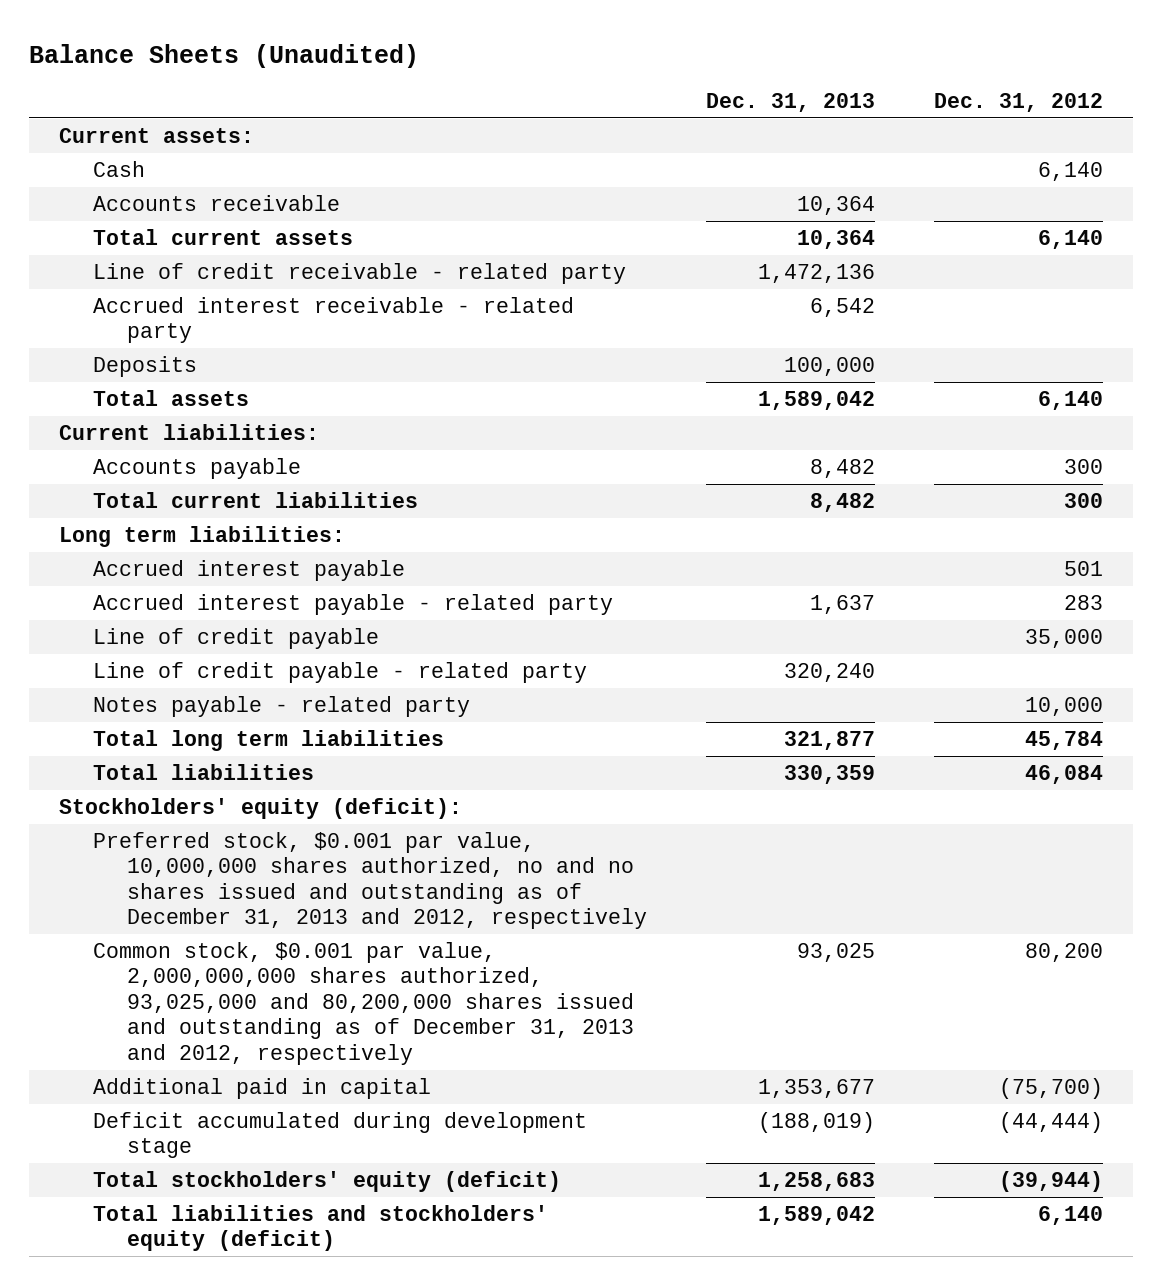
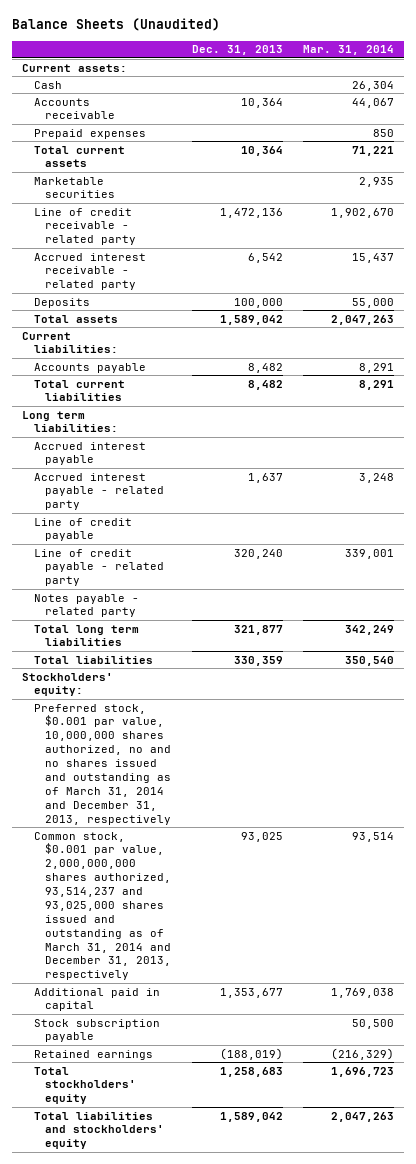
- | Dec. 31, 2013 | Dec. 31, 2012
+ | Dec. 31, 2013 | Mar. 31, 2014
+ Prepaid expenses | | 850
+ Marketable securities | | 2,935
- Stockholders' equity (deficit):
- Preferred stock, $0.001 par value, 10,000,000 shares authorized, no and no shares issued and outstanding as of December 31, 2013 and 2012, respectively
- Common stock, $0.001 par value, 2,000,000,000 shares authorized, 93,025,000 and 80,200,000 shares issued and outstanding as of December 31, 2013 and 2012, respectively | 93,025 | 80,200
+ Stockholders' equity:
+ Preferred stock, $0.001 par value, 10,000,000 shares authorized, no and no shares issued and outstanding as of March 31, 2014 and December 31, 2013, respectively
+ Common stock, $0.001 par value, 2,000,000,000 shares authorized, 93,514,237 and 93,025,000 shares issued and outstanding as of March 31, 2014 and December 31, 2013, respectively | 93,025 | 93,514
- Deficit accumulated during development stage | (188,019) | (44,444)
- Total stockholders' equity (deficit) | 1,258,683 | (39,944)
- Total liabilities and stockholders' equity (deficit) | 1,589,042 | 6,140
+ Stock subscription payable | | 50,500
+ Retained earnings | (188,019) | (216,329)
+ Total stockholders' equity | 1,258,683 | 1,696,723
+ Total liabilities and stockholders' equity | 1,589,042 | 2,047,263

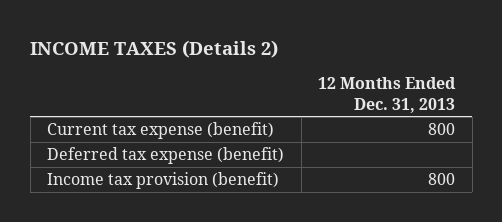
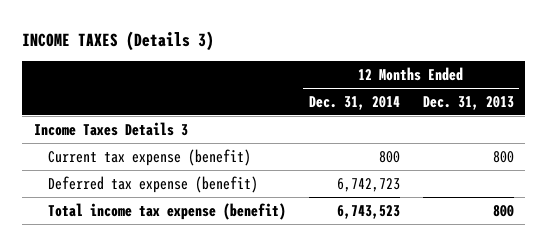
- INCOME TAXES (Details 2)
+ INCOME TAXES (Details 3)
- | 12 Months Ended Dec. 31, 2013
+ | 12 Months Ended Dec. 31, 2014 | 12 Months Ended Dec. 31, 2013
+ Income Taxes Details 3
- Income tax provision (benefit) | 800
+ Total income tax expense (benefit) | 6,743,523 | 800

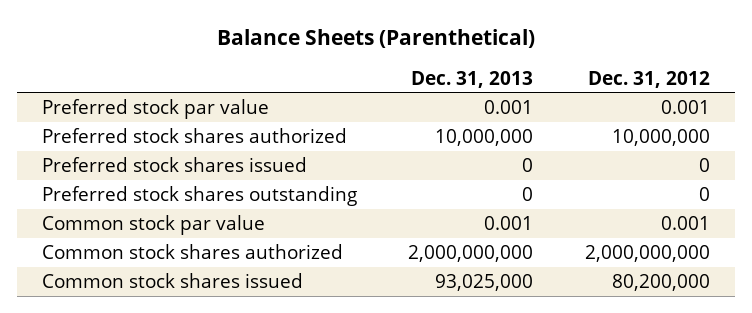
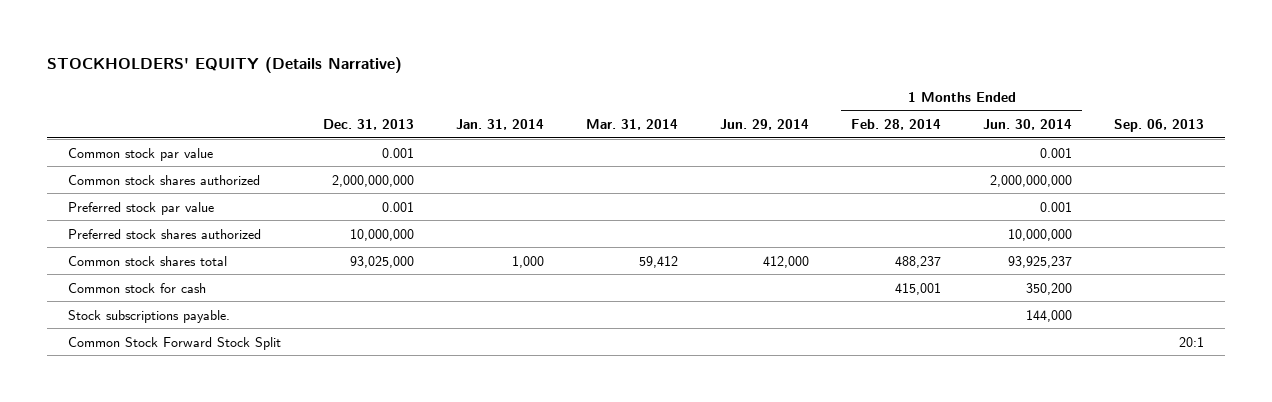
- Balance Sheets (Parenthetical)
+ STOCKHOLDERS' EQUITY (Details Narrative)
- | Dec. 31, 2013 | Dec. 31, 2012
+ | Dec. 31, 2013 | Jan. 31, 2014 | Mar. 31, 2014 | Jun. 29, 2014 | 1 Months Ended Feb. 28, 2014 | 1 Months Ended Jun. 30, 2014 | Sep. 06, 2013
- Preferred stock shares issued | 0 | 0
- Preferred stock shares outstanding | 0 | 0
- Common stock shares issued | 93,025,000 | 80,200,000
moved down: Preferred stock par value | 0.001 | | | | | 0.001 |
moved down: Preferred stock shares authorized | 10,000,000 | | | | | 10,000,000 |
+ Common stock shares total | 93,025,000 | 1,000 | 59,412 | 412,000 | 488,237 | 93,925,237 |
+ Common stock for cash | | | | | 415,001 | 350,200 |
+ Stock subscriptions payable. | | | | | | 144,000 |
+ Common Stock Forward Stock Split | | | | | | | 20:1

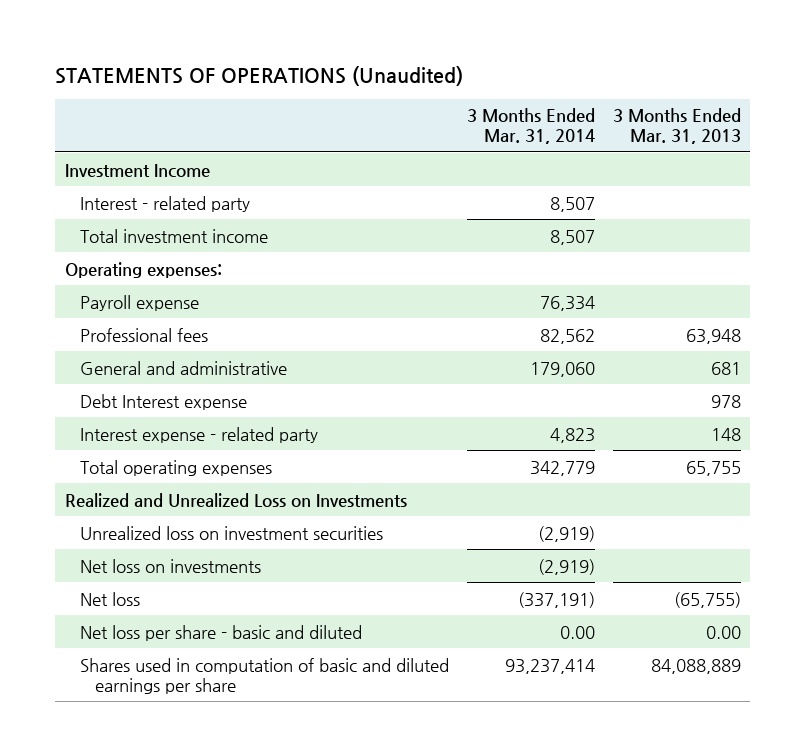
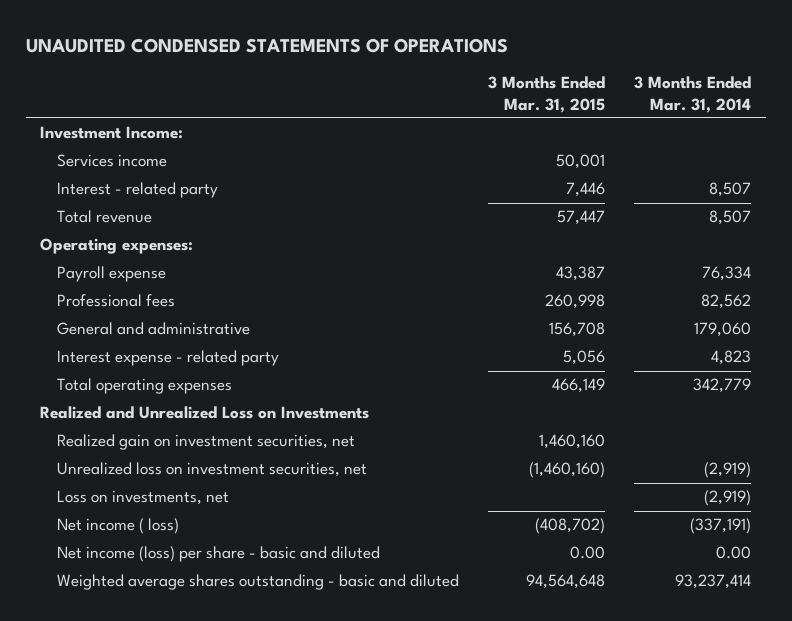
- STATEMENTS OF OPERATIONS (Unaudited)
+ UNAUDITED CONDENSED STATEMENTS OF OPERATIONS
- | 3 Months Ended Mar. 31, 2014 | 3 Months Ended Mar. 31, 2013
+ | 3 Months Ended Mar. 31, 2015 | 3 Months Ended Mar. 31, 2014
- Investment Income
+ Investment Income:
+ Services income | 50,001 |
- Total investment income | 8,507 |
+ Total revenue | 57,447 | 8,507
- Debt Interest expense | | 978
- Unrealized loss on investment securities | (2,919) |
- Net loss on investments | (2,919) |
- Net loss | (337,191) | (65,755)
- Net loss per share - basic and diluted | 0.00 | 0.00
- Shares used in computation of basic and diluted earnings per share | 93,237,414 | 84,088,889
+ Realized gain on investment securities, net | 1,460,160 |
+ Unrealized loss on investment securities, net | (1,460,160) | (2,919)
+ Loss on investments, net | | (2,919)
+ Net income ( loss) | (408,702) | (337,191)
+ Net income (loss) per share - basic and diluted | 0.00 | 0.00
+ Weighted average shares outstanding - basic and diluted | 94,564,648 | 93,237,414

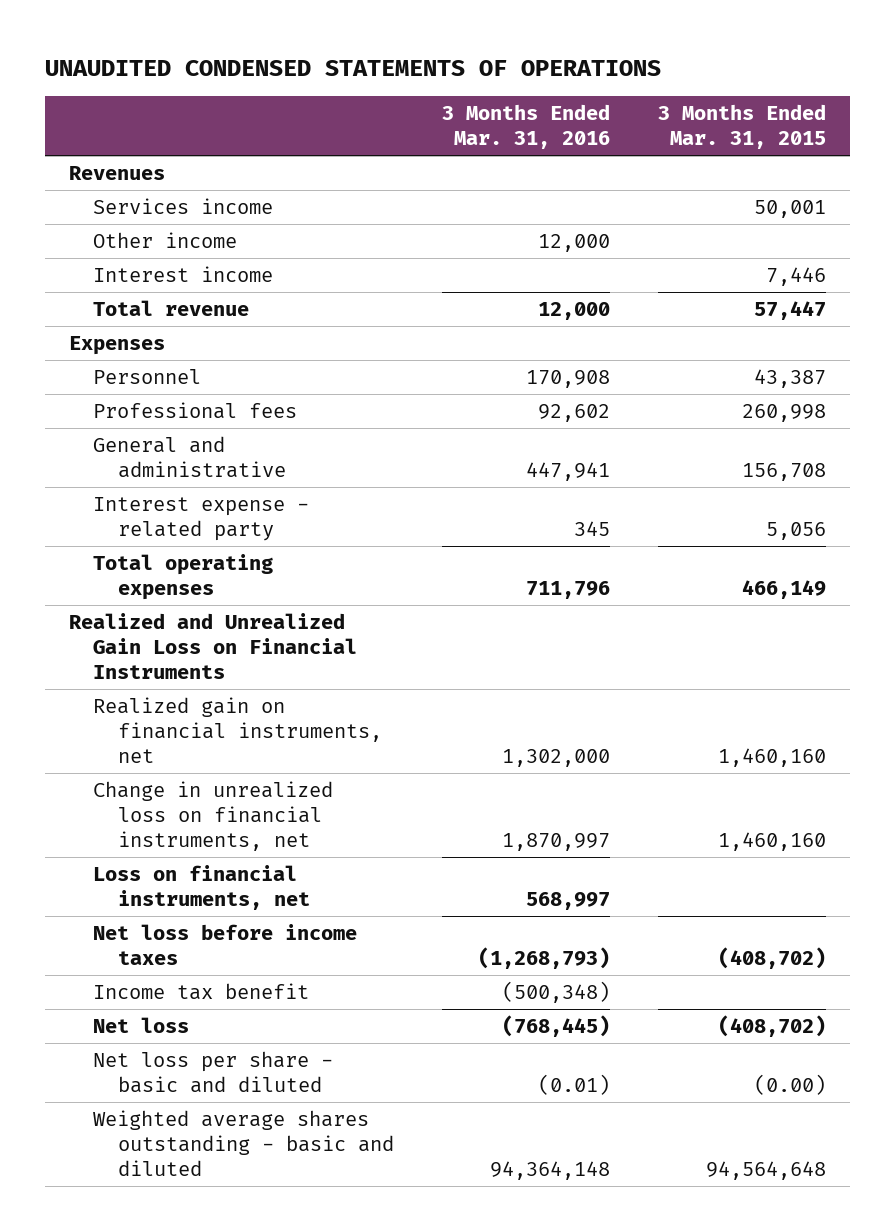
- | 3 Months Ended Mar. 31, 2015 | 3 Months Ended Mar. 31, 2014
+ | 3 Months Ended Mar. 31, 2016 | 3 Months Ended Mar. 31, 2015
- Investment Income:
+ Revenues
- Interest - related party | 7,446 | 8,507
+ Other income | 12,000 |
+ Interest income | | 7,446
- Operating expenses:
- Payroll expense | 43,387 | 76,334
+ Expenses
+ Personnel | 170,908 | 43,387
- Realized and Unrealized Loss on Investments
- Realized gain on investment securities, net | 1,460,160 |
- Unrealized loss on investment securities, net | (1,460,160) | (2,919)
- Loss on investments, net | | (2,919)
- Net income ( loss) | (408,702) | (337,191)
- Net income (loss) per share - basic and diluted | 0.00 | 0.00
+ Realized and Unrealized Gain Loss on Financial Instruments
+ Realized gain on financial instruments, net | 1,302,000 | 1,460,160
+ Change in unrealized loss on financial instruments, net | 1,870,997 | 1,460,160
+ Loss on financial instruments, net | 568,997 |
+ Net loss before income taxes | (1,268,793) | (408,702)
+ Income tax benefit | (500,348) |
+ Net loss | (768,445) | (408,702)
+ Net loss per share - basic and diluted | (0.01) | (0.00)

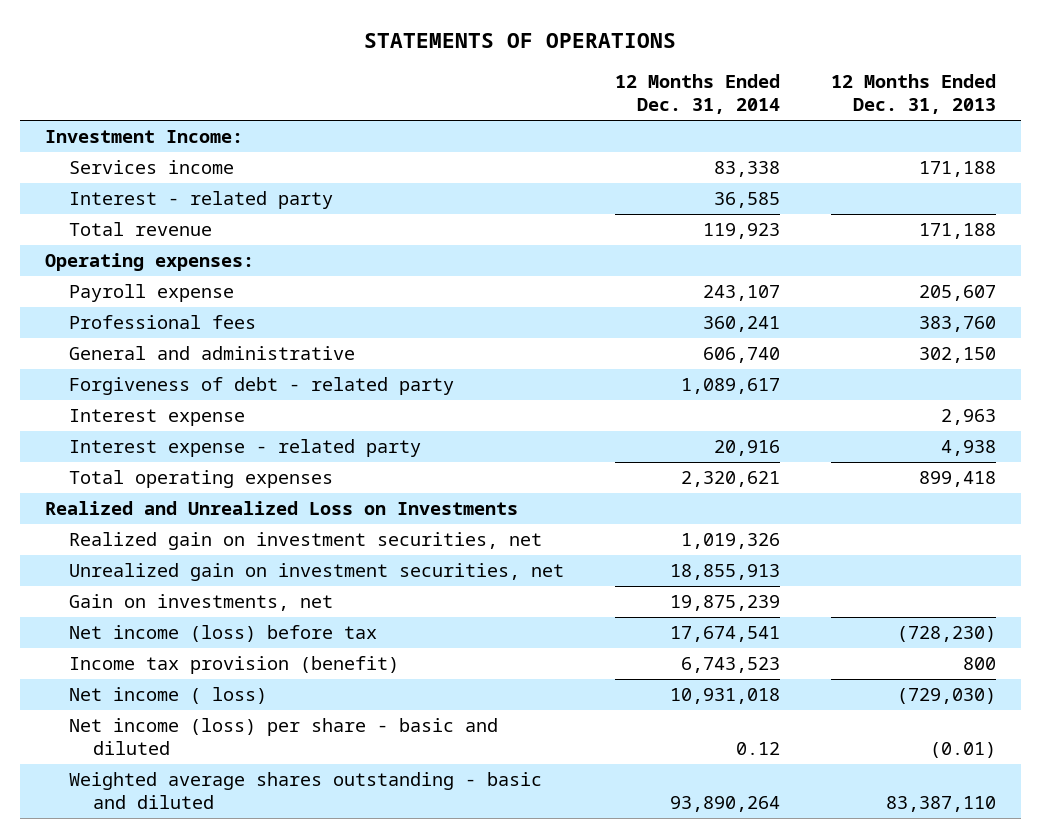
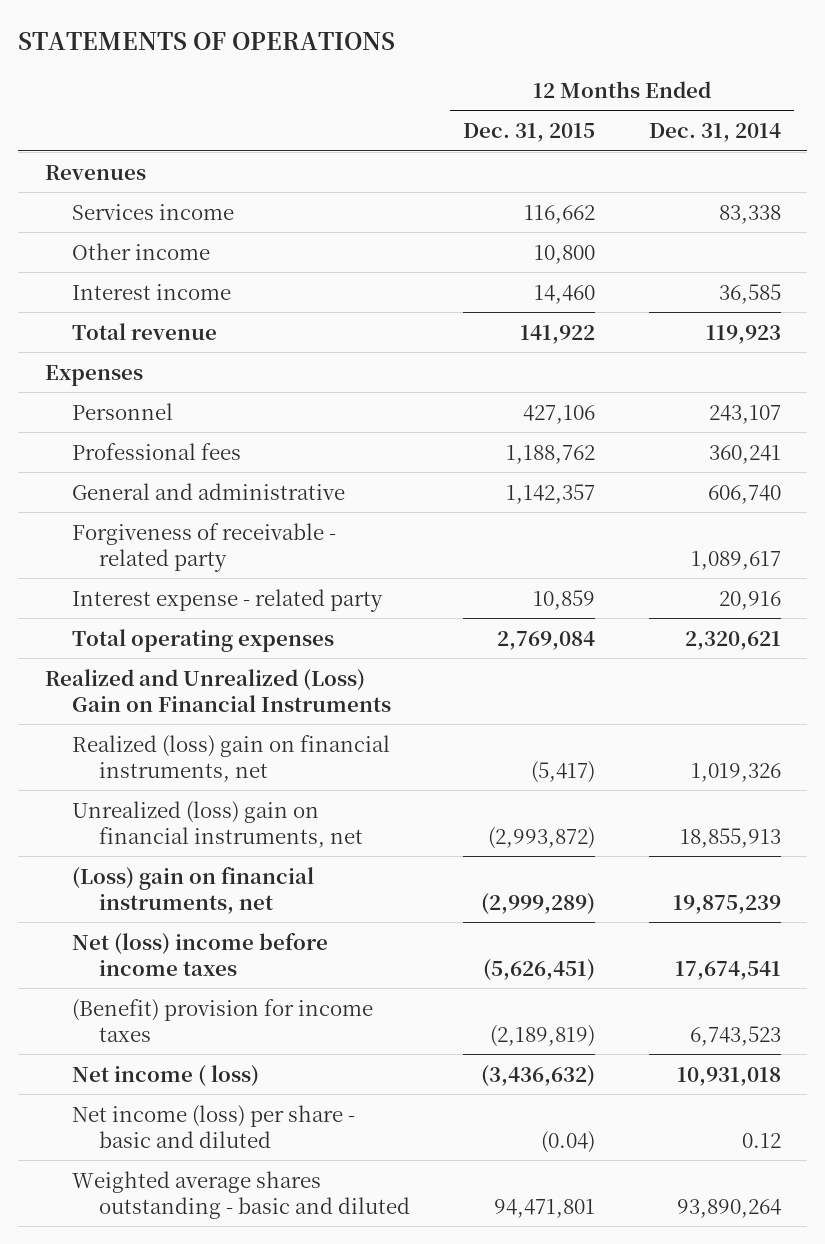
- | 12 Months Ended Dec. 31, 2014 | 12 Months Ended Dec. 31, 2013
+ | 12 Months Ended Dec. 31, 2015 | 12 Months Ended Dec. 31, 2014
- Investment Income:
+ Revenues
- Interest - related party | 36,585 |
+ Other income | 10,800 |
+ Interest income | 14,460 | 36,585
- Operating expenses:
- Payroll expense | 243,107 | 205,607
+ Expenses
+ Personnel | 427,106 | 243,107
- Forgiveness of debt - related party | 1,089,617 |
- Interest expense | | 2,963
+ Forgiveness of receivable - related party | | 1,089,617
- Realized and Unrealized Loss on Investments
- Realized gain on investment securities, net | 1,019,326 |
- Unrealized gain on investment securities, net | 18,855,913 |
- Gain on investments, net | 19,875,239 |
- Net income (loss) before tax | 17,674,541 | (728,230)
- Income tax provision (benefit) | 6,743,523 | 800
+ Realized and Unrealized (Loss) Gain on Financial Instruments
+ Realized (loss) gain on financial instruments, net | (5,417) | 1,019,326
+ Unrealized (loss) gain on financial instruments, net | (2,993,872) | 18,855,913
+ (Loss) gain on financial instruments, net | (2,999,289) | 19,875,239
+ Net (loss) income before income taxes | (5,626,451) | 17,674,541
+ (Benefit) provision for income taxes | (2,189,819) | 6,743,523

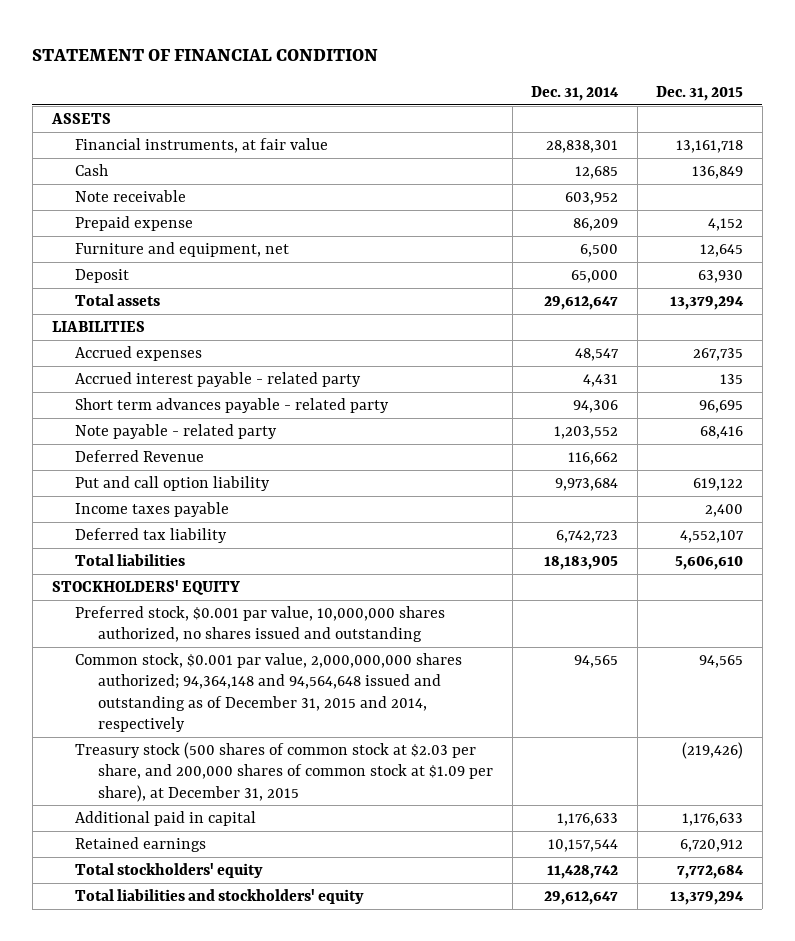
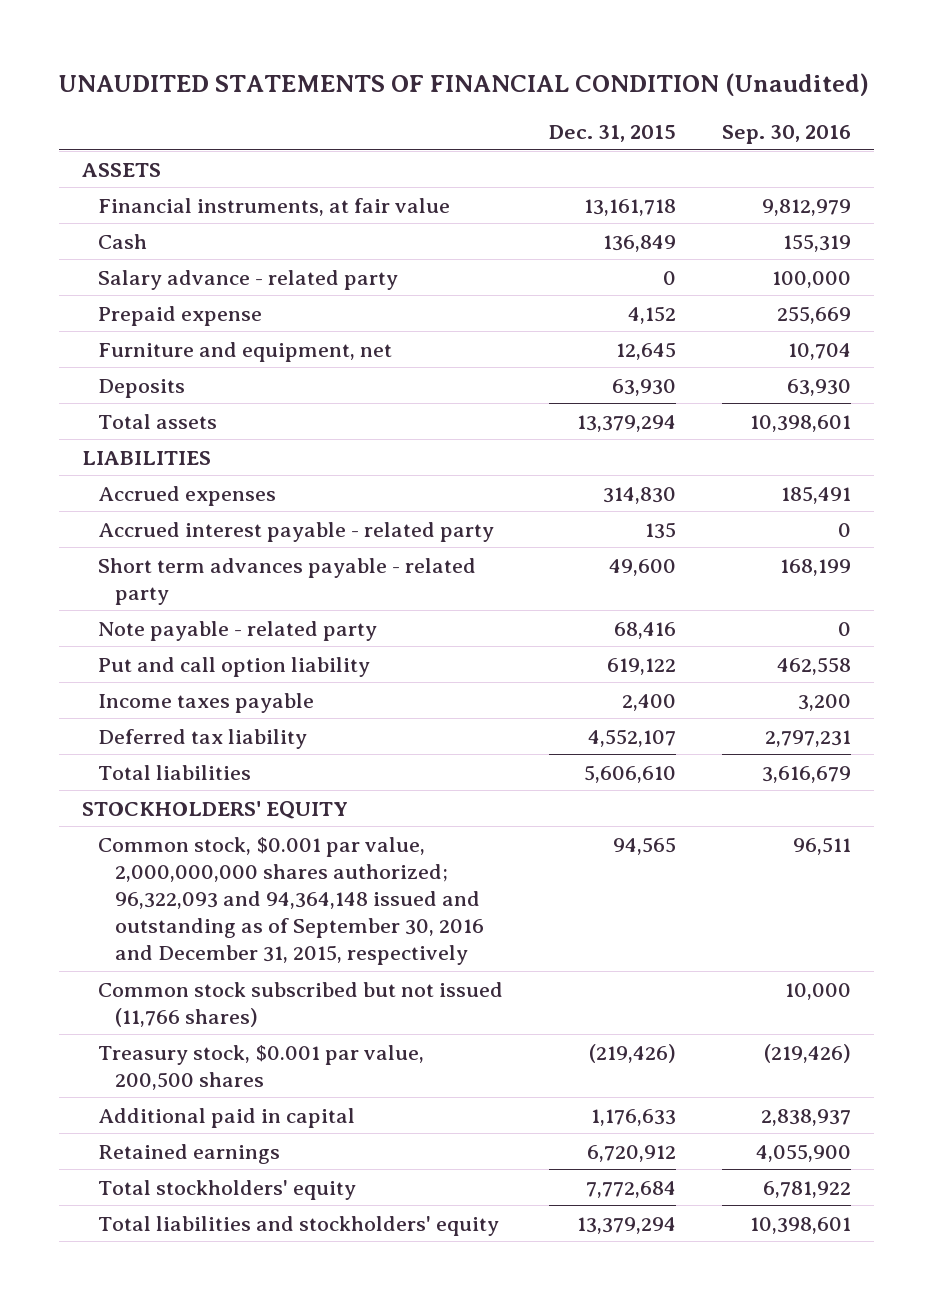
- STATEMENT OF FINANCIAL CONDITION
+ UNAUDITED STATEMENTS OF FINANCIAL CONDITION (Unaudited)
- | Dec. 31, 2014 | Dec. 31, 2015
+ | Dec. 31, 2015 | Sep. 30, 2016
- Note receivable | 603,952 |
+ Salary advance - related party | 0 | 100,000
- Deposit | 65,000 | 63,930
+ Deposits | 63,930 | 63,930
- Accrued expenses | 48,547 | 267,735
+ Accrued expenses | 314,830 | 185,491
- Short term advances payable - related party | 94,306 | 96,695
+ Short term advances payable - related party | 49,600 | 168,199
- Deferred Revenue | 116,662 |
- Preferred stock, $0.001 par value, 10,000,000 shares authorized, no shares issued and outstanding
- Common stock, $0.001 par value, 2,000,000,000 shares authorized; 94,364,148 and 94,564,648 issued and outstanding as of December 31, 2015 and 2014, respectively | 94,565 | 94,565
- Treasury stock (500 shares of common stock at $2.03 per share, and 200,000 shares of common stock at $1.09 per share), at December 31, 2015 | | (219,426)
+ Common stock, $0.001 par value, 2,000,000,000 shares authorized; 96,322,093 and 94,364,148 issued and outstanding as of September 30, 2016 and December 31, 2015, respectively | 94,565 | 96,511
+ Common stock subscribed but not issued (11,766 shares) | | 10,000
+ Treasury stock, $0.001 par value, 200,500 shares | (219,426) | (219,426)

